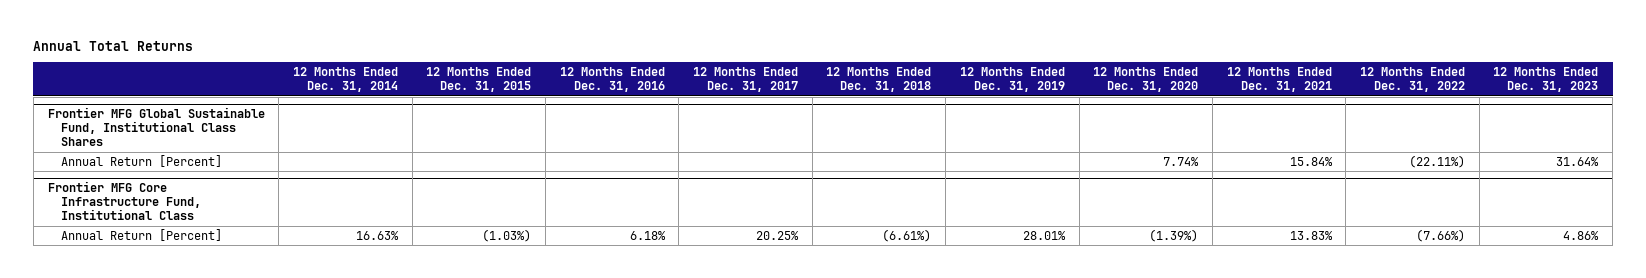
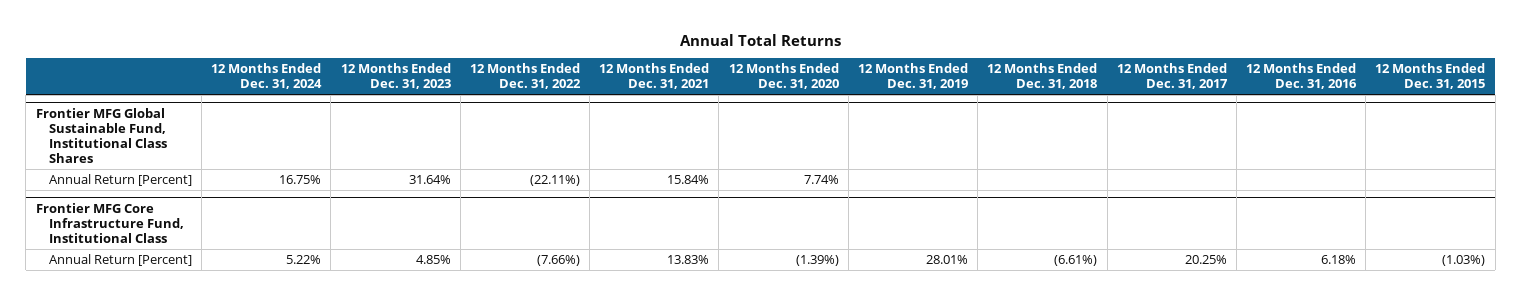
- | 12 Months Ended Dec. 31, 2014 | 12 Months Ended Dec. 31, 2015 | 12 Months Ended Dec. 31, 2016 | 12 Months Ended Dec. 31, 2017 | 12 Months Ended Dec. 31, 2018 | 12 Months Ended Dec. 31, 2019 | 12 Months Ended Dec. 31, 2020 | 12 Months Ended Dec. 31, 2021 | 12 Months Ended Dec. 31, 2022 | 12 Months Ended Dec. 31, 2023
+ | 12 Months Ended Dec. 31, 2024 | 12 Months Ended Dec. 31, 2023 | 12 Months Ended Dec. 31, 2022 | 12 Months Ended Dec. 31, 2021 | 12 Months Ended Dec. 31, 2020 | 12 Months Ended Dec. 31, 2019 | 12 Months Ended Dec. 31, 2018 | 12 Months Ended Dec. 31, 2017 | 12 Months Ended Dec. 31, 2016 | 12 Months Ended Dec. 31, 2015
@ Frontier MFG Core Infrastructure Fund, Institutional Class
- Annual Return [Percent] | 16.63% | (1.03%) | 6.18% | 20.25% | (6.61%) | 28.01% | (1.39%) | 13.83% | (7.66%) | 4.86%
+ Annual Return [Percent] | 5.22% | 4.85% | (7.66%) | 13.83% | (1.39%) | 28.01% | (6.61%) | 20.25% | 6.18% | (1.03%)

